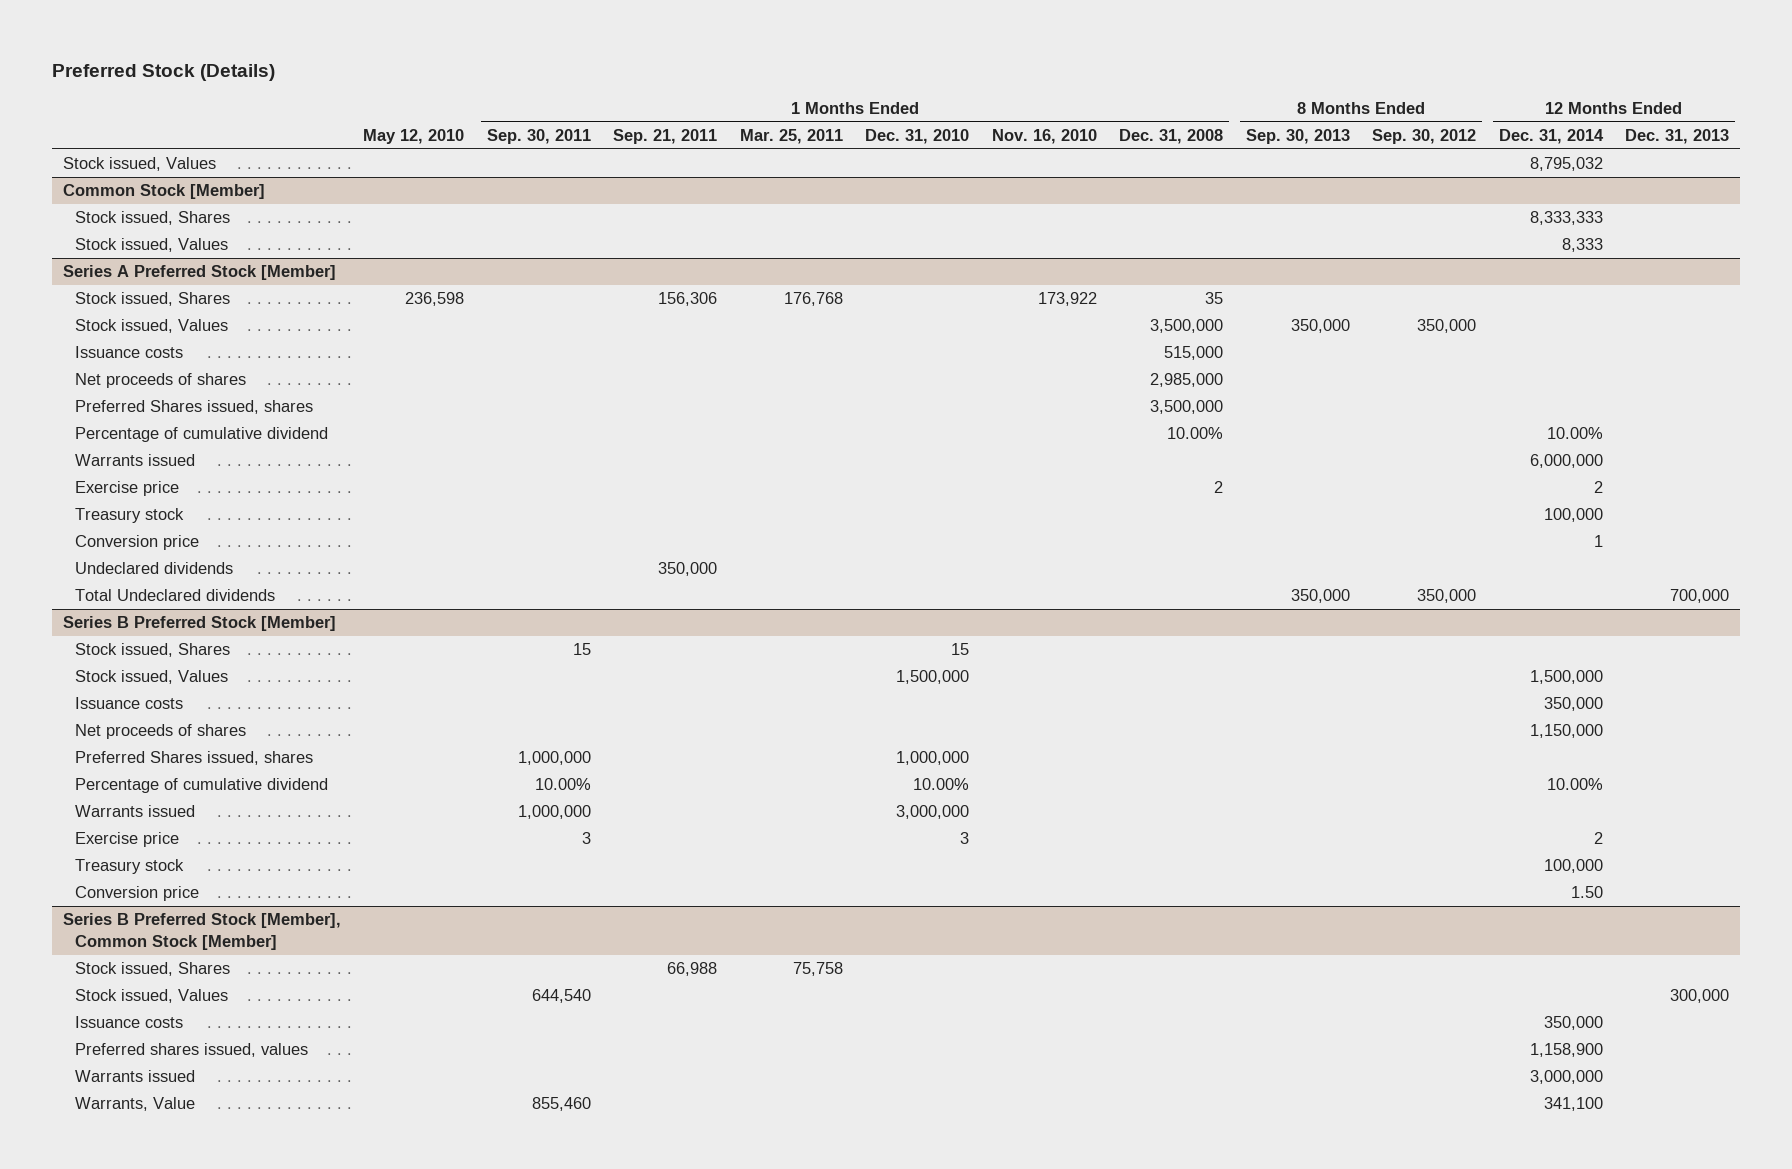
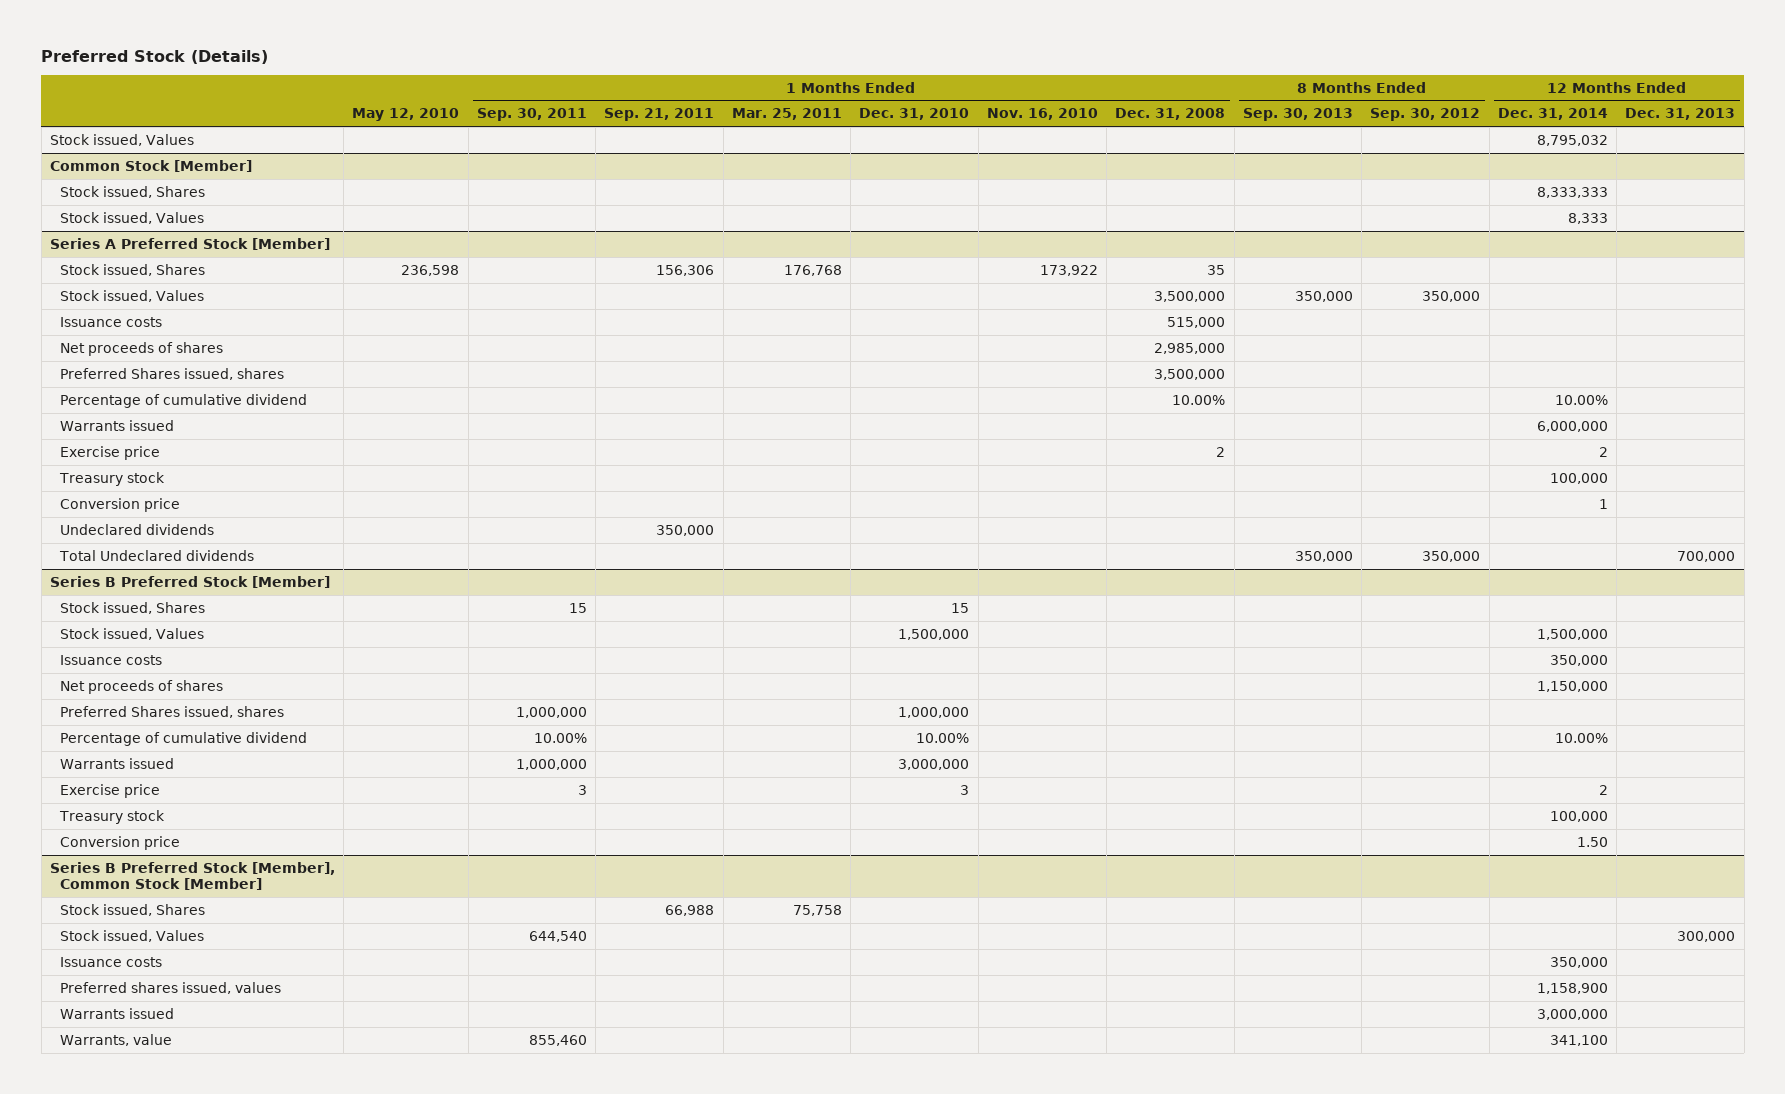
@ Series B Preferred Stock [Member], Common Stock [Member]
- Warrants, Value | | 855,460 | | | | | | | | 341,100 |
+ Warrants, value | | 855,460 | | | | | | | | 341,100 |

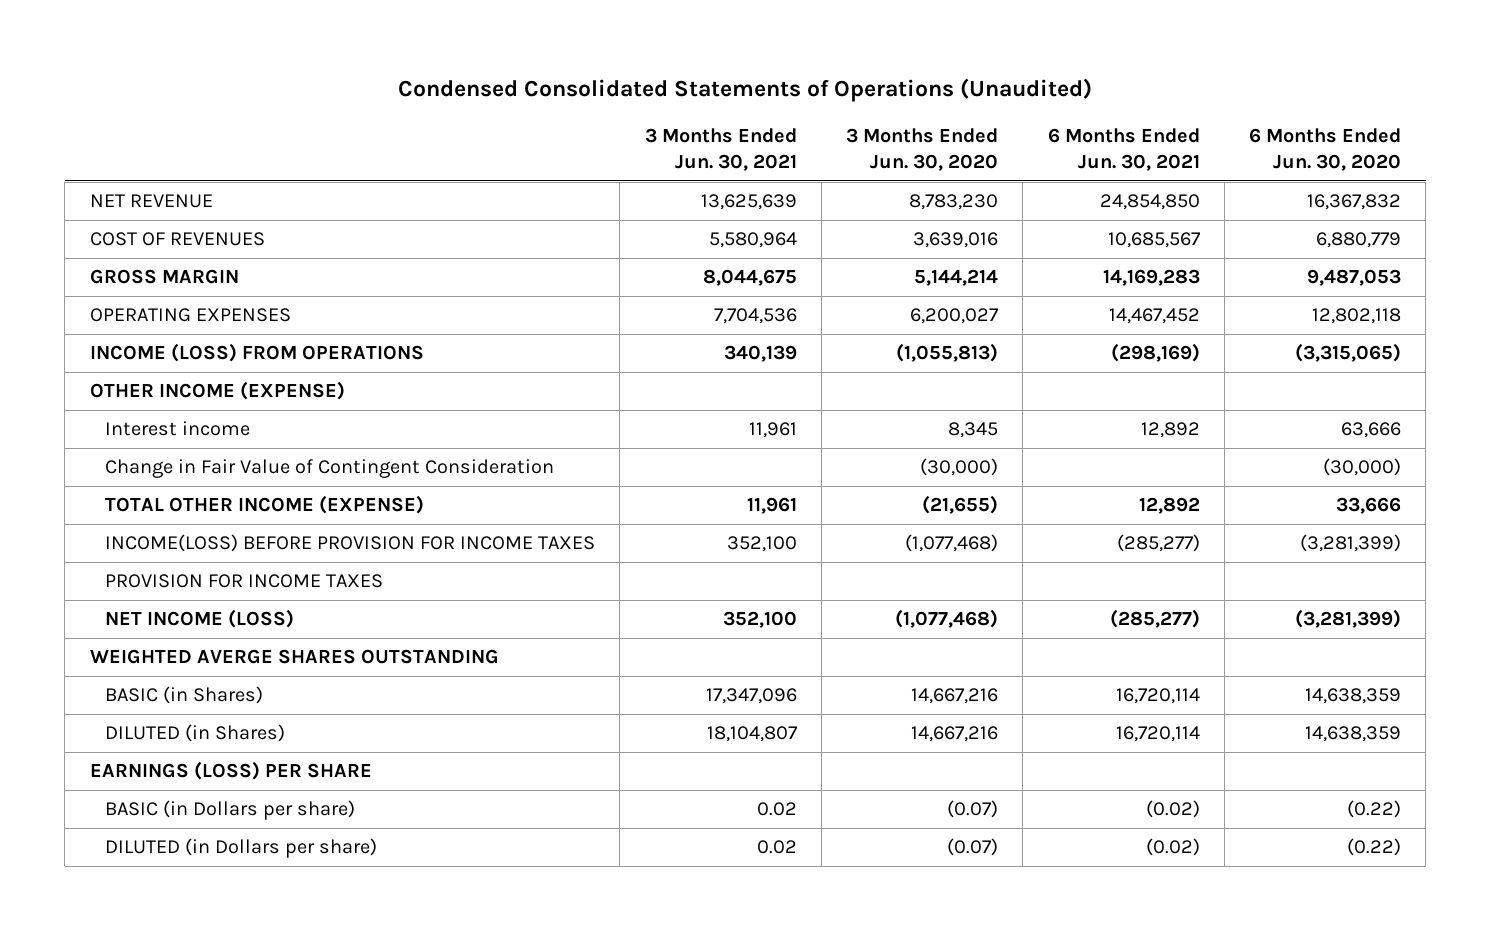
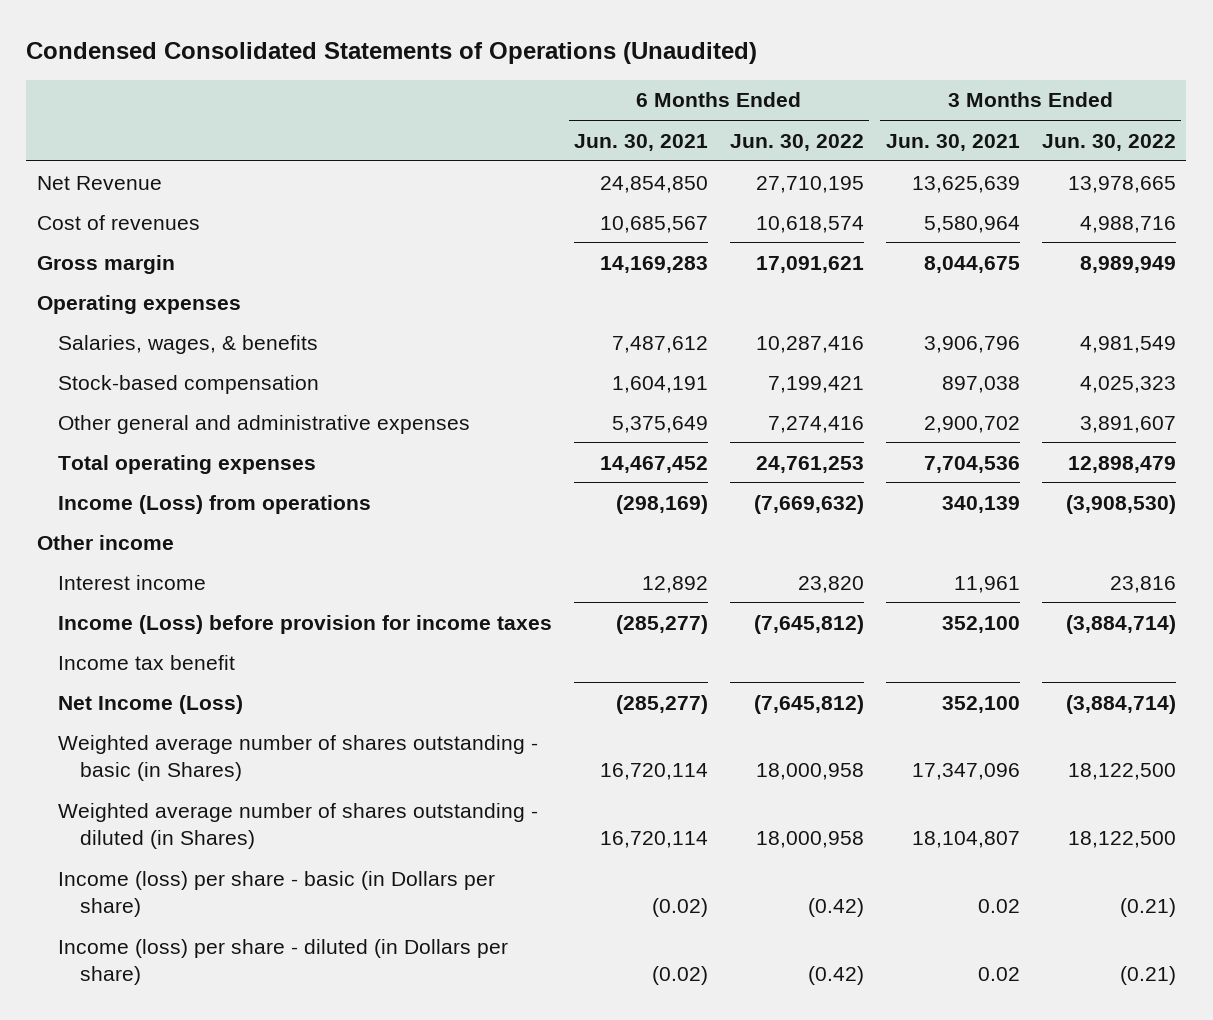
- | 3 Months Ended Jun. 30, 2021 | 3 Months Ended Jun. 30, 2020 | 6 Months Ended Jun. 30, 2021 | 6 Months Ended Jun. 30, 2020
+ | 6 Months Ended Jun. 30, 2021 | 6 Months Ended Jun. 30, 2022 | 3 Months Ended Jun. 30, 2021 | 3 Months Ended Jun. 30, 2022
- NET REVENUE | 13,625,639 | 8,783,230 | 24,854,850 | 16,367,832
- COST OF REVENUES | 5,580,964 | 3,639,016 | 10,685,567 | 6,880,779
- GROSS MARGIN | 8,044,675 | 5,144,214 | 14,169,283 | 9,487,053
- OPERATING EXPENSES | 7,704,536 | 6,200,027 | 14,467,452 | 12,802,118
- INCOME (LOSS) FROM OPERATIONS | 340,139 | (1,055,813) | (298,169) | (3,315,065)
- OTHER INCOME (EXPENSE)
+ Net Revenue | 24,854,850 | 27,710,195 | 13,625,639 | 13,978,665
+ Cost of revenues | 10,685,567 | 10,618,574 | 5,580,964 | 4,988,716
+ Gross margin | 14,169,283 | 17,091,621 | 8,044,675 | 8,989,949
+ Operating expenses
+ Salaries, wages, & benefits | 7,487,612 | 10,287,416 | 3,906,796 | 4,981,549
+ Stock-based compensation | 1,604,191 | 7,199,421 | 897,038 | 4,025,323
+ Other general and administrative expenses | 5,375,649 | 7,274,416 | 2,900,702 | 3,891,607
+ Total operating expenses | 14,467,452 | 24,761,253 | 7,704,536 | 12,898,479
+ Income (Loss) from operations | (298,169) | (7,669,632) | 340,139 | (3,908,530)
+ Other income
- Change in Fair Value of Contingent Consideration | | (30,000) | | (30,000)
- TOTAL OTHER INCOME (EXPENSE) | 11,961 | (21,655) | 12,892 | 33,666
- INCOME(LOSS) BEFORE PROVISION FOR INCOME TAXES | 352,100 | (1,077,468) | (285,277) | (3,281,399)
- PROVISION FOR INCOME TAXES
- NET INCOME (LOSS) | 352,100 | (1,077,468) | (285,277) | (3,281,399)
- WEIGHTED AVERGE SHARES OUTSTANDING
- BASIC (in Shares) | 17,347,096 | 14,667,216 | 16,720,114 | 14,638,359
- DILUTED (in Shares) | 18,104,807 | 14,667,216 | 16,720,114 | 14,638,359
- EARNINGS (LOSS) PER SHARE
- BASIC (in Dollars per share) | 0.02 | (0.07) | (0.02) | (0.22)
- DILUTED (in Dollars per share) | 0.02 | (0.07) | (0.02) | (0.22)
+ Income (Loss) before provision for income taxes | (285,277) | (7,645,812) | 352,100 | (3,884,714)
+ Income tax benefit
+ Net Income (Loss) | (285,277) | (7,645,812) | 352,100 | (3,884,714)
+ Weighted average number of shares outstanding - basic (in Shares) | 16,720,114 | 18,000,958 | 17,347,096 | 18,122,500
+ Weighted average number of shares outstanding - diluted (in Shares) | 16,720,114 | 18,000,958 | 18,104,807 | 18,122,500
+ Income (loss) per share - basic (in Dollars per share) | (0.02) | (0.42) | 0.02 | (0.21)
+ Income (loss) per share - diluted (in Dollars per share) | (0.02) | (0.42) | 0.02 | (0.21)

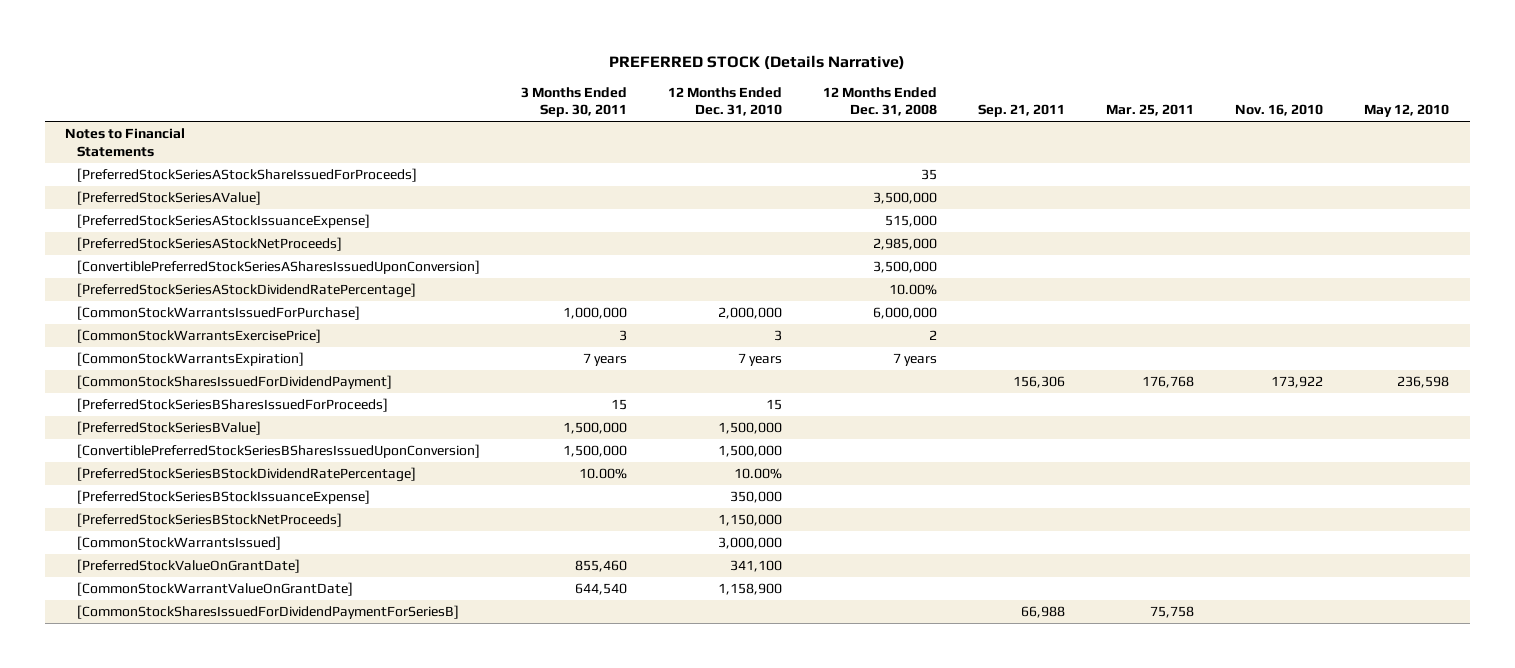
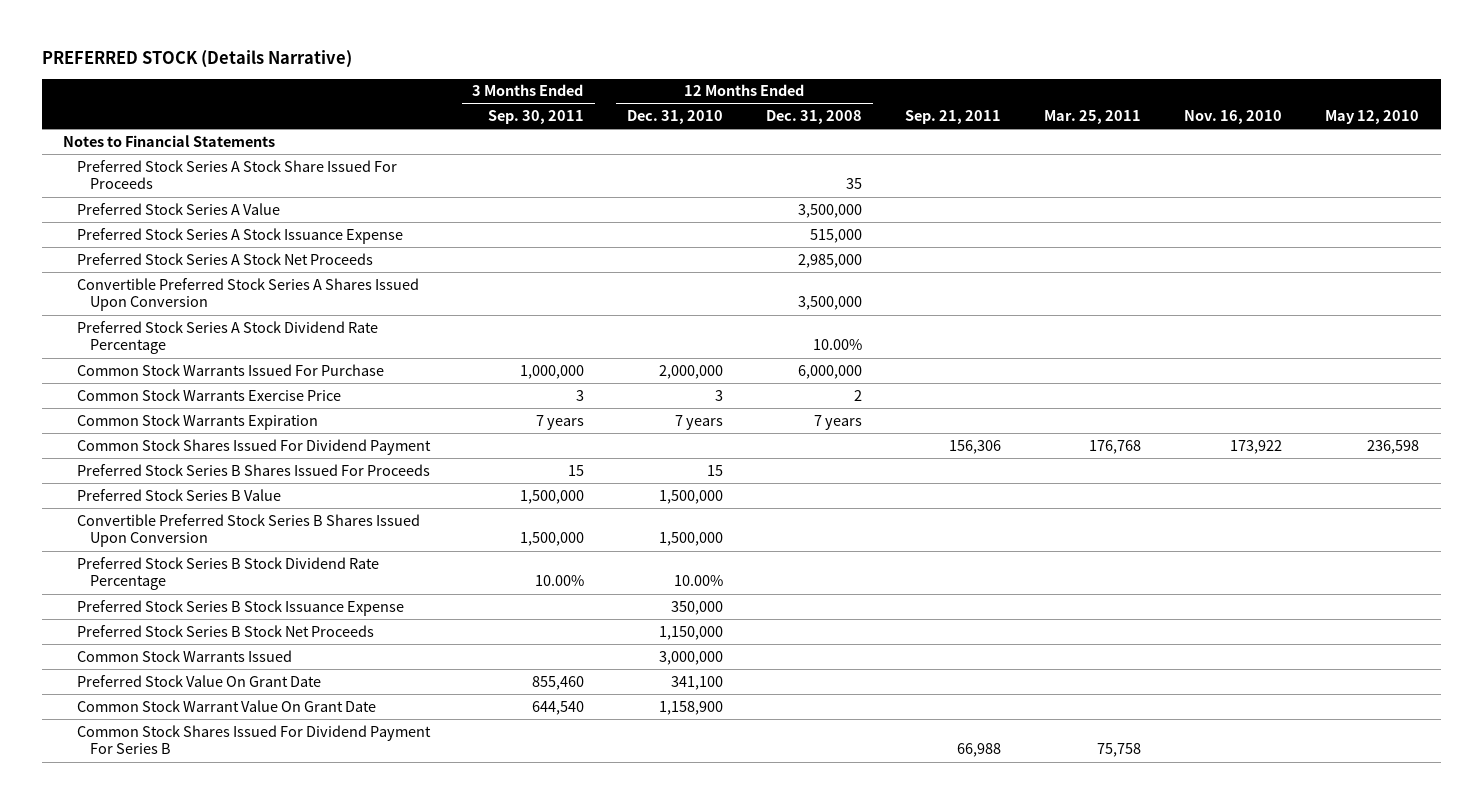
- [PreferredStockSeriesAStockShareIssuedForProceeds] | | | 35 | | | |
- [PreferredStockSeriesAValue] | | | 3,500,000 | | | |
- [PreferredStockSeriesAStockIssuanceExpense] | | | 515,000 | | | |
- [PreferredStockSeriesAStockNetProceeds] | | | 2,985,000 | | | |
- [ConvertiblePreferredStockSeriesASharesIssuedUponConversion] | | | 3,500,000 | | | |
- [PreferredStockSeriesAStockDividendRatePercentage] | | | 10.00% | | | |
- [CommonStockWarrantsIssuedForPurchase] | 1,000,000 | 2,000,000 | 6,000,000 | | | |
- [CommonStockWarrantsExercisePrice] | 3 | 3 | 2 | | | |
- [CommonStockWarrantsExpiration] | 7 years | 7 years | 7 years | | | |
- [CommonStockSharesIssuedForDividendPayment] | | | | 156,306 | 176,768 | 173,922 | 236,598
- [PreferredStockSeriesBSharesIssuedForProceeds] | 15 | 15 | | | | |
- [PreferredStockSeriesBValue] | 1,500,000 | 1,500,000 | | | | |
- [ConvertiblePreferredStockSeriesBSharesIssuedUponConversion] | 1,500,000 | 1,500,000 | | | | |
- [PreferredStockSeriesBStockDividendRatePercentage] | 10.00% | 10.00% | | | | |
- [PreferredStockSeriesBStockIssuanceExpense] | | 350,000 | | | | |
- [PreferredStockSeriesBStockNetProceeds] | | 1,150,000 | | | | |
- [CommonStockWarrantsIssued] | | 3,000,000 | | | | |
- [PreferredStockValueOnGrantDate] | 855,460 | 341,100 | | | | |
- [CommonStockWarrantValueOnGrantDate] | 644,540 | 1,158,900 | | | | |
- [CommonStockSharesIssuedForDividendPaymentForSeriesB] | | | | 66,988 | 75,758 | |
+ Preferred Stock Series A Stock Share Issued For Proceeds | | | 35 | | | |
+ Preferred Stock Series A Value | | | 3,500,000 | | | |
+ Preferred Stock Series A Stock Issuance Expense | | | 515,000 | | | |
+ Preferred Stock Series A Stock Net Proceeds | | | 2,985,000 | | | |
+ Convertible Preferred Stock Series A Shares Issued Upon Conversion | | | 3,500,000 | | | |
+ Preferred Stock Series A Stock Dividend Rate Percentage | | | 10.00% | | | |
+ Common Stock Warrants Issued For Purchase | 1,000,000 | 2,000,000 | 6,000,000 | | | |
+ Common Stock Warrants Exercise Price | 3 | 3 | 2 | | | |
+ Common Stock Warrants Expiration | 7 years | 7 years | 7 years | | | |
+ Common Stock Shares Issued For Dividend Payment | | | | 156,306 | 176,768 | 173,922 | 236,598
+ Preferred Stock Series B Shares Issued For Proceeds | 15 | 15 | | | | |
+ Preferred Stock Series B Value | 1,500,000 | 1,500,000 | | | | |
+ Convertible Preferred Stock Series B Shares Issued Upon Conversion | 1,500,000 | 1,500,000 | | | | |
+ Preferred Stock Series B Stock Dividend Rate Percentage | 10.00% | 10.00% | | | | |
+ Preferred Stock Series B Stock Issuance Expense | | 350,000 | | | | |
+ Preferred Stock Series B Stock Net Proceeds | | 1,150,000 | | | | |
+ Common Stock Warrants Issued | | 3,000,000 | | | | |
+ Preferred Stock Value On Grant Date | 855,460 | 341,100 | | | | |
+ Common Stock Warrant Value On Grant Date | 644,540 | 1,158,900 | | | | |
+ Common Stock Shares Issued For Dividend Payment For Series B | | | | 66,988 | 75,758 | |

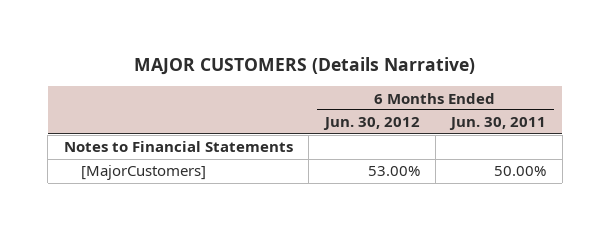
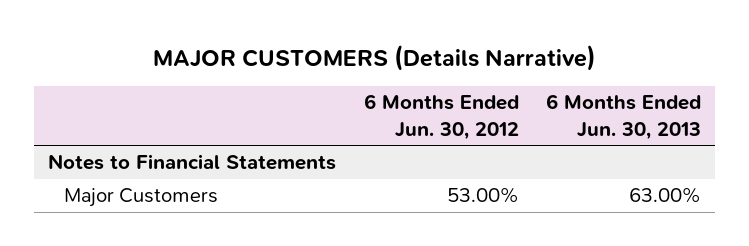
- | 6 Months Ended Jun. 30, 2012 | 6 Months Ended Jun. 30, 2011
+ | 6 Months Ended Jun. 30, 2012 | 6 Months Ended Jun. 30, 2013
- [MajorCustomers] | 53.00% | 50.00%
+ Major Customers | 53.00% | 63.00%

